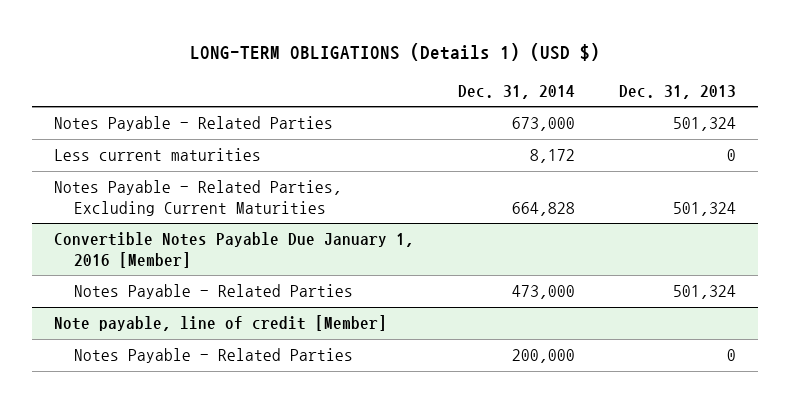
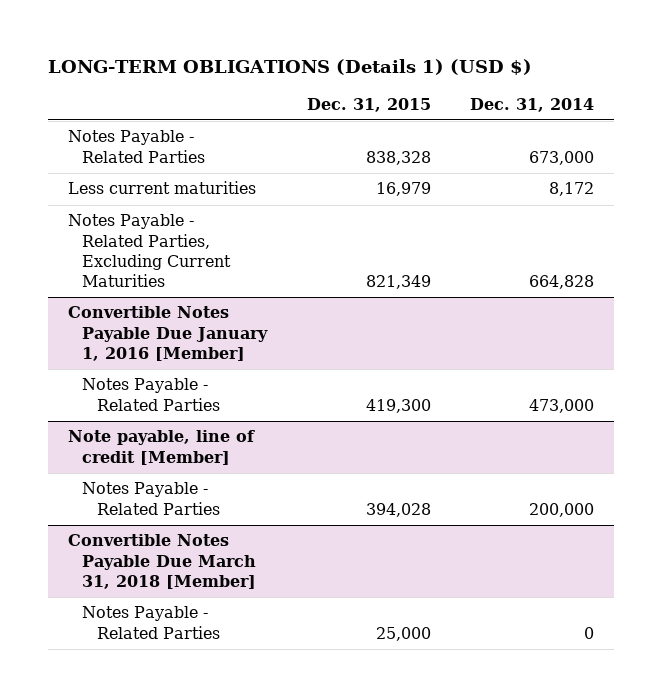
- | Dec. 31, 2014 | Dec. 31, 2013
+ | Dec. 31, 2015 | Dec. 31, 2014
+ Convertible Notes Payable Due March 31, 2018 [Member]
+ Notes Payable - Related Parties | 25,000 | 0

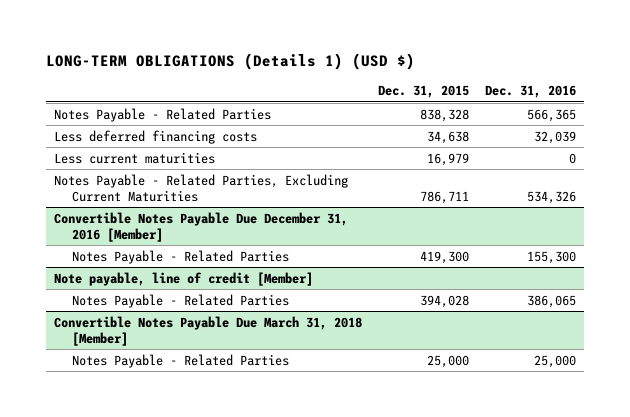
- | Dec. 31, 2015 | Dec. 31, 2014
+ | Dec. 31, 2015 | Dec. 31, 2016
+ Less deferred financing costs | 34,638 | 32,039
- Notes Payable - Related Parties, Excluding Current Maturities | 821,349 | 664,828
- Convertible Notes Payable Due January 1, 2016 [Member]
+ Notes Payable - Related Parties, Excluding Current Maturities | 786,711 | 534,326
+ Convertible Notes Payable Due December 31, 2016 [Member]

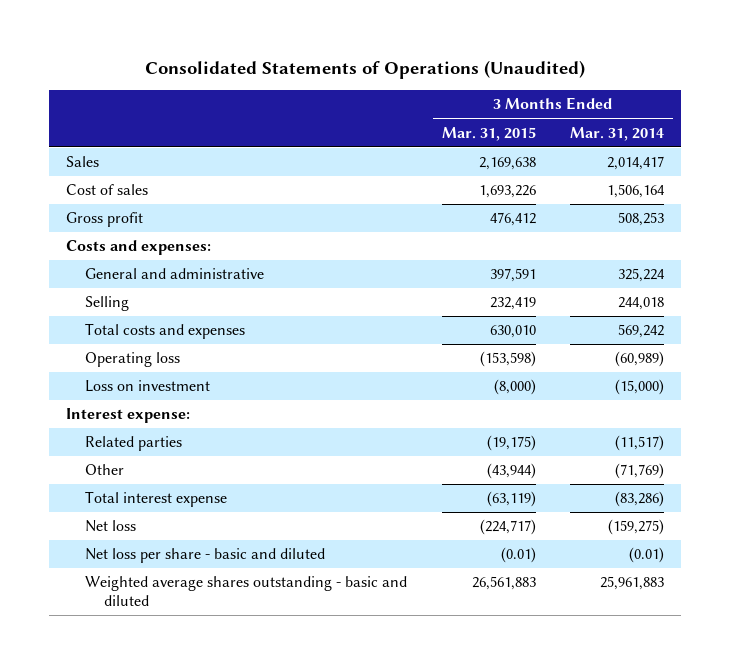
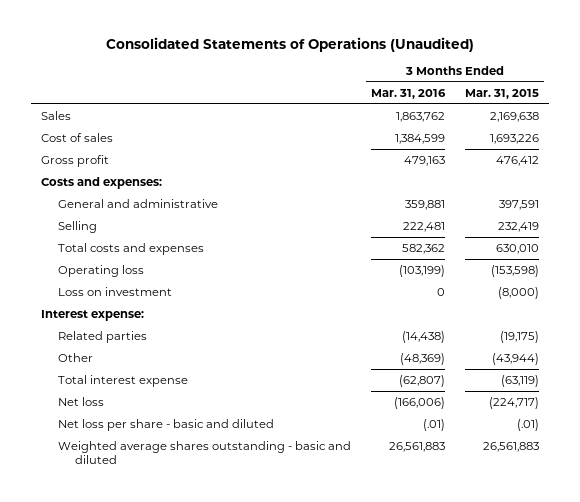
- | 3 Months Ended Mar. 31, 2015 | 3 Months Ended Mar. 31, 2014
+ | 3 Months Ended Mar. 31, 2016 | 3 Months Ended Mar. 31, 2015
- Net loss per share - basic and diluted | (0.01) | (0.01)
+ Net loss per share - basic and diluted | (.01) | (.01)

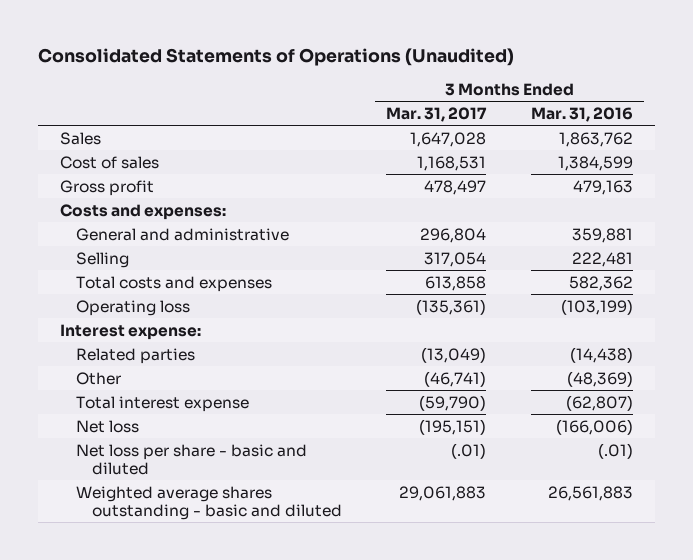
- | 3 Months Ended Mar. 31, 2016 | 3 Months Ended Mar. 31, 2015
+ | 3 Months Ended Mar. 31, 2017 | 3 Months Ended Mar. 31, 2016
- Loss on investment | 0 | (8,000)

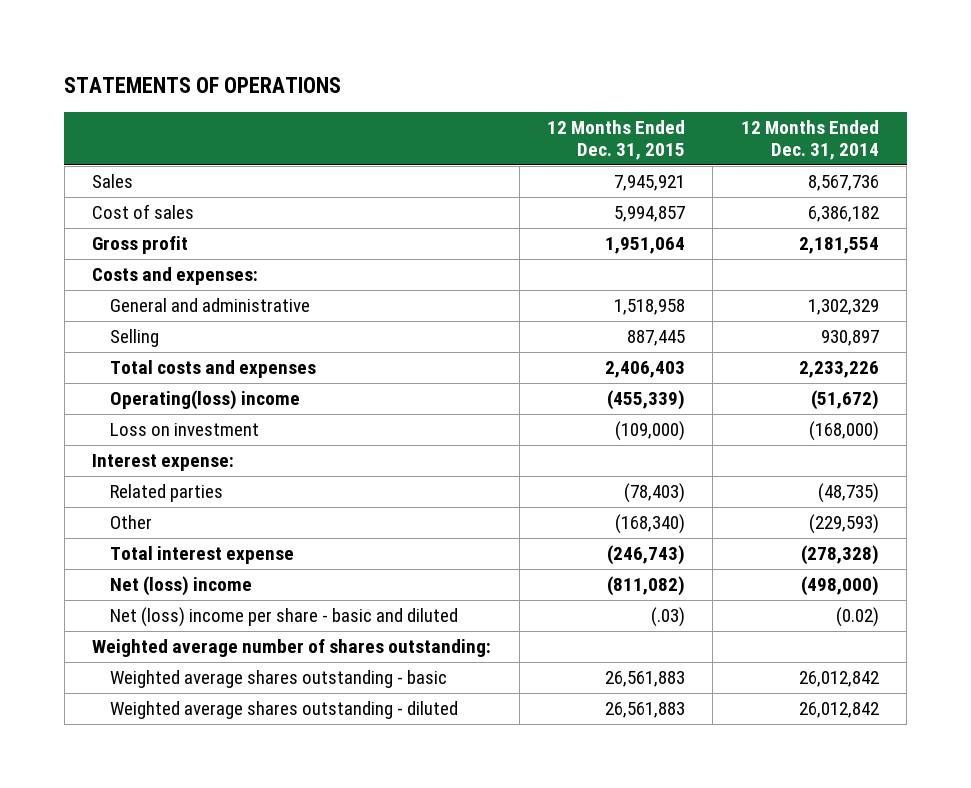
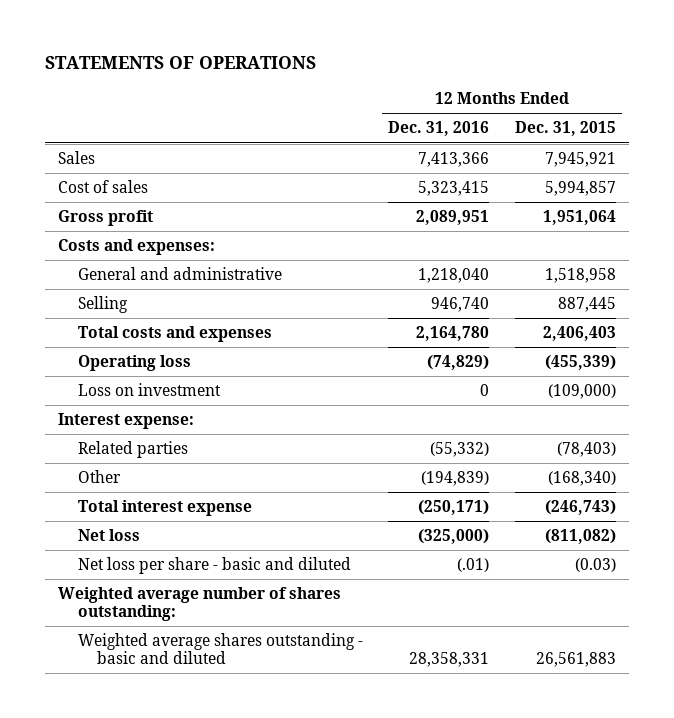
- | 12 Months Ended Dec. 31, 2015 | 12 Months Ended Dec. 31, 2014
+ | 12 Months Ended Dec. 31, 2016 | 12 Months Ended Dec. 31, 2015
- Operating(loss) income | (455,339) | (51,672)
+ Operating loss | (74,829) | (455,339)
- Net (loss) income | (811,082) | (498,000)
- Net (loss) income per share - basic and diluted | (.03) | (0.02)
+ Net loss | (325,000) | (811,082)
+ Net loss per share - basic and diluted | (.01) | (0.03)
- Weighted average shares outstanding - basic | 26,561,883 | 26,012,842
- Weighted average shares outstanding - diluted | 26,561,883 | 26,012,842
+ Weighted average shares outstanding - basic and diluted | 28,358,331 | 26,561,883

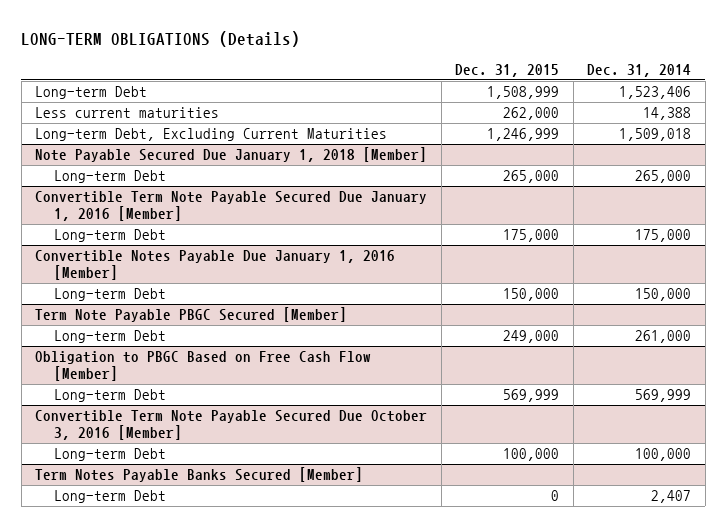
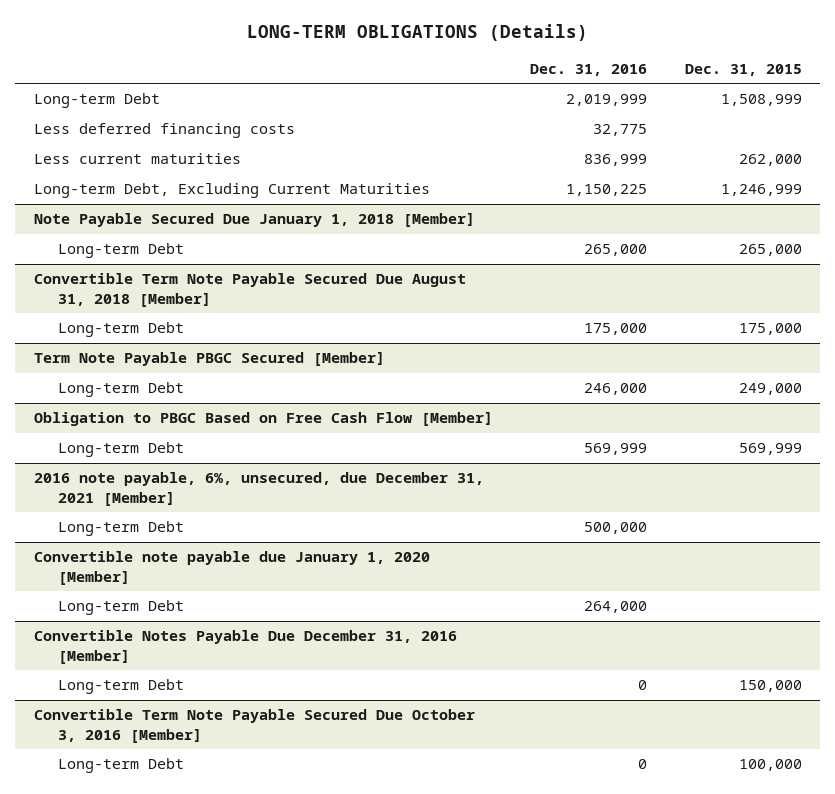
- | Dec. 31, 2015 | Dec. 31, 2014
+ | Dec. 31, 2016 | Dec. 31, 2015
+ Less deferred financing costs | 32,775 |
- Convertible Term Note Payable Secured Due January 1, 2016 [Member]
+ Convertible Term Note Payable Secured Due August 31, 2018 [Member]
- Convertible Notes Payable Due January 1, 2016 [Member]
- Long-term Debt | 150,000 | 150,000
+ 2016 note payable, 6%, unsecured, due December 31, 2021 [Member]
+ Long-term Debt | 500,000 |
+ Convertible note payable due January 1, 2020 [Member]
+ Long-term Debt | 264,000 |
+ Convertible Notes Payable Due December 31, 2016 [Member]
+ Long-term Debt | 0 | 150,000
- Term Notes Payable Banks Secured [Member]
- Long-term Debt | 0 | 2,407

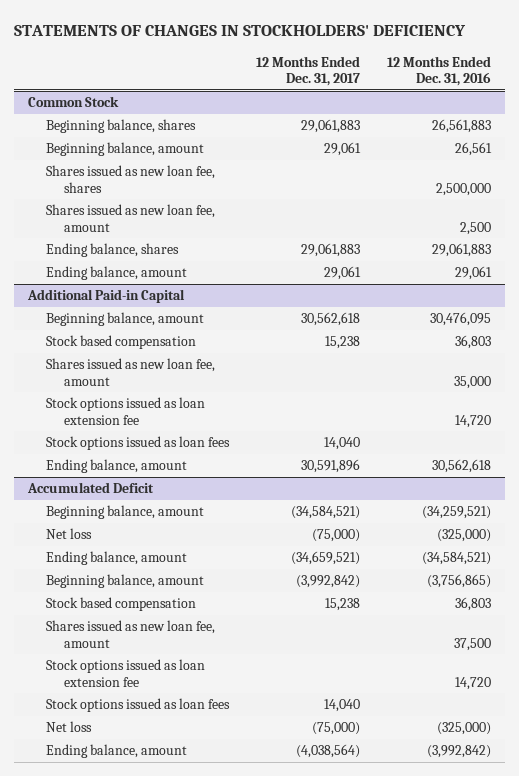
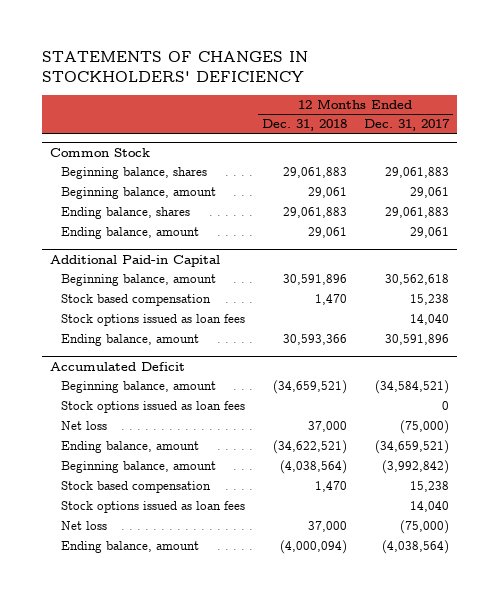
- | 12 Months Ended Dec. 31, 2017 | 12 Months Ended Dec. 31, 2016
+ | 12 Months Ended Dec. 31, 2018 | 12 Months Ended Dec. 31, 2017
@ Common Stock
- Shares issued as new loan fee, shares | | 2,500,000
- Shares issued as new loan fee, amount | | 2,500
@ Additional Paid-in Capital
- Shares issued as new loan fee, amount | | 35,000
- Stock options issued as loan extension fee | | 14,720
@ Accumulated Deficit
+ Stock options issued as loan fees | | 0
- Shares issued as new loan fee, amount | | 37,500
- Stock options issued as loan extension fee | | 14,720

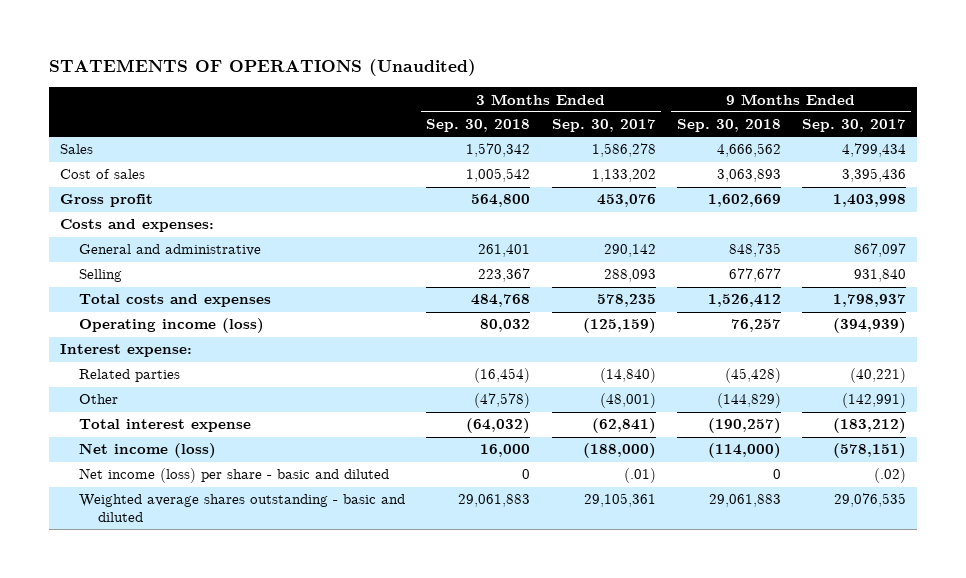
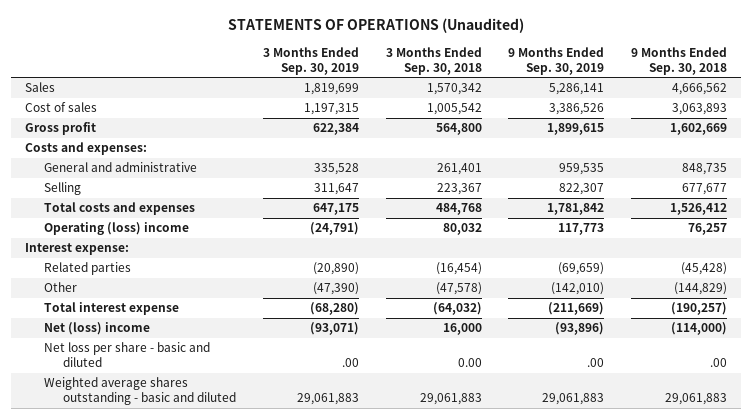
- | 3 Months Ended Sep. 30, 2018 | 3 Months Ended Sep. 30, 2017 | 9 Months Ended Sep. 30, 2018 | 9 Months Ended Sep. 30, 2017
+ | 3 Months Ended Sep. 30, 2019 | 3 Months Ended Sep. 30, 2018 | 9 Months Ended Sep. 30, 2019 | 9 Months Ended Sep. 30, 2018
- Operating income (loss) | 80,032 | (125,159) | 76,257 | (394,939)
+ Operating (loss) income | (24,791) | 80,032 | 117,773 | 76,257
- Net income (loss) | 16,000 | (188,000) | (114,000) | (578,151)
- Net income (loss) per share - basic and diluted | 0 | (.01) | 0 | (.02)
+ Net (loss) income | (93,071) | 16,000 | (93,896) | (114,000)
+ Net loss per share - basic and diluted | .00 | 0.00 | .00 | .00

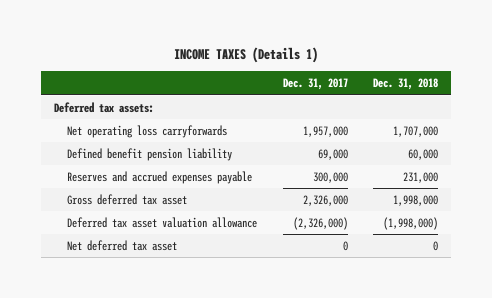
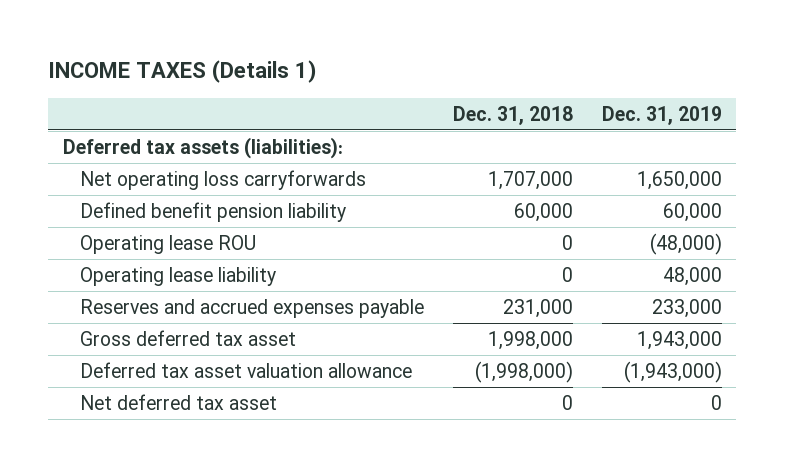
- | Dec. 31, 2017 | Dec. 31, 2018
+ | Dec. 31, 2018 | Dec. 31, 2019
- Deferred tax assets:
+ Deferred tax assets (liabilities):
+ Operating lease ROU | 0 | (48,000)
+ Operating lease liability | 0 | 48,000

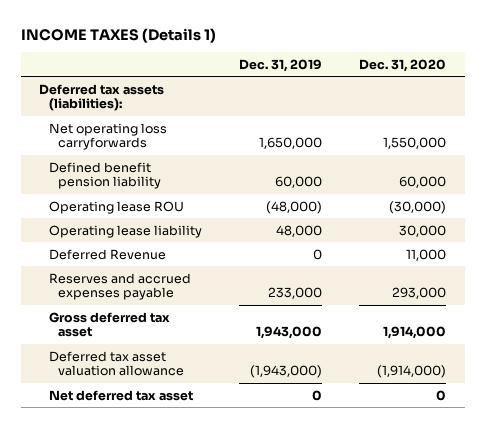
- | Dec. 31, 2018 | Dec. 31, 2019
+ | Dec. 31, 2019 | Dec. 31, 2020
+ Deferred Revenue | 0 | 11,000

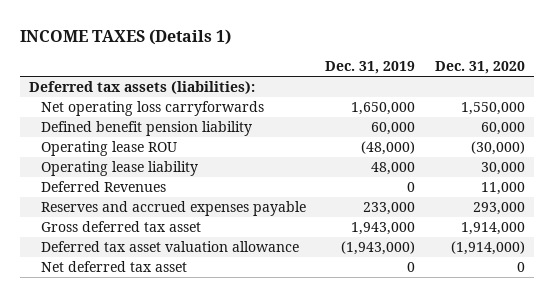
- Deferred Revenue | 0 | 11,000
+ Deferred Revenues | 0 | 11,000

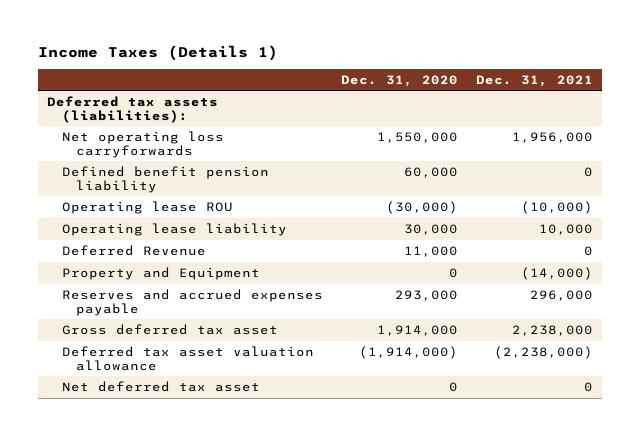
- INCOME TAXES (Details 1)
+ Income Taxes (Details 1)
- | Dec. 31, 2019 | Dec. 31, 2020
+ | Dec. 31, 2020 | Dec. 31, 2021
- Deferred Revenues | 0 | 11,000
+ Deferred Revenue | 11,000 | 0
+ Property and Equipment | 0 | (14,000)

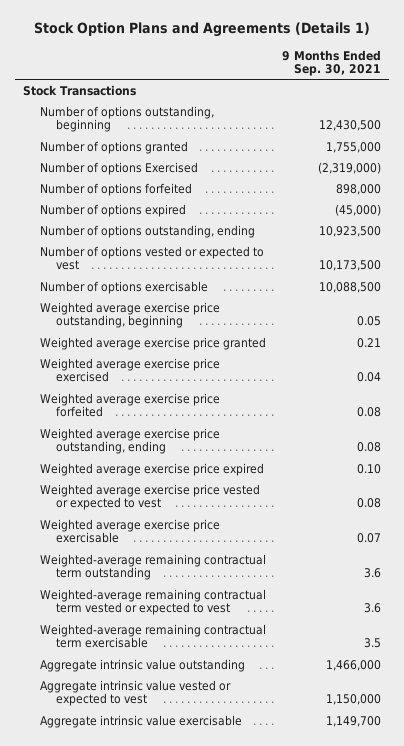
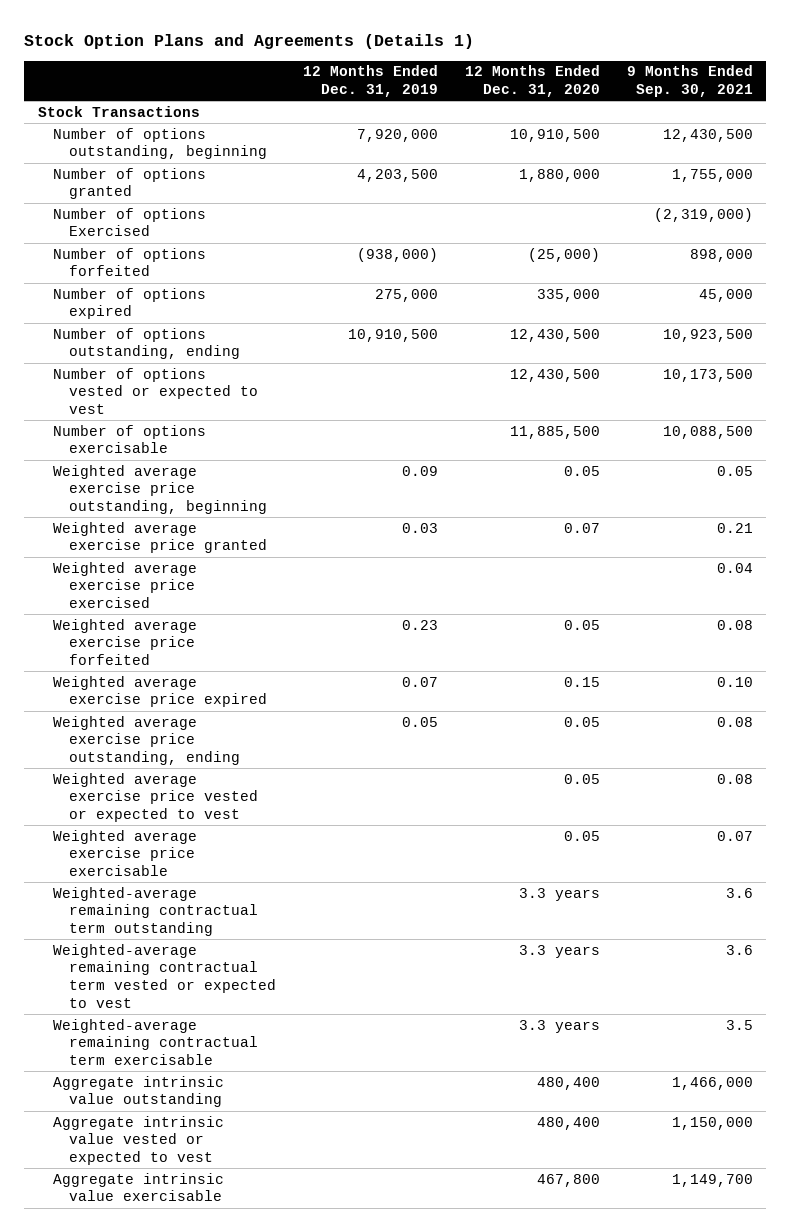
- | 9 Months Ended Sep. 30, 2021
+ | 12 Months Ended Dec. 31, 2019 | 12 Months Ended Dec. 31, 2020 | 9 Months Ended Sep. 30, 2021
- Number of options expired | (45,000)
+ Number of options expired | 275,000 | 335,000 | 45,000
moved down: Weighted average exercise price outstanding, ending | 0.05 | 0.05 | 0.08

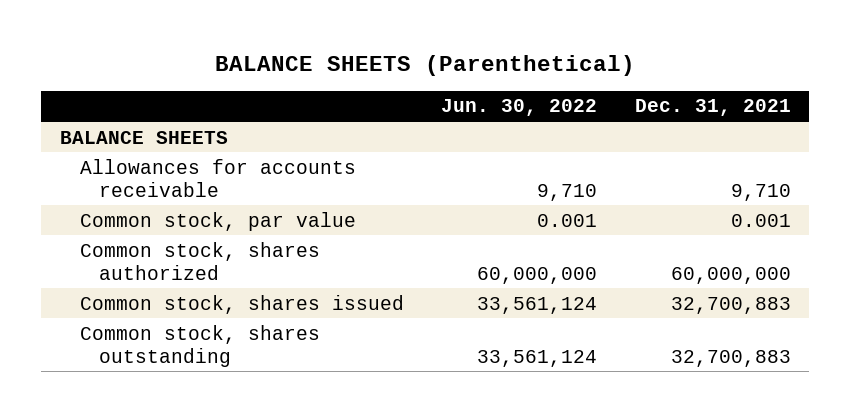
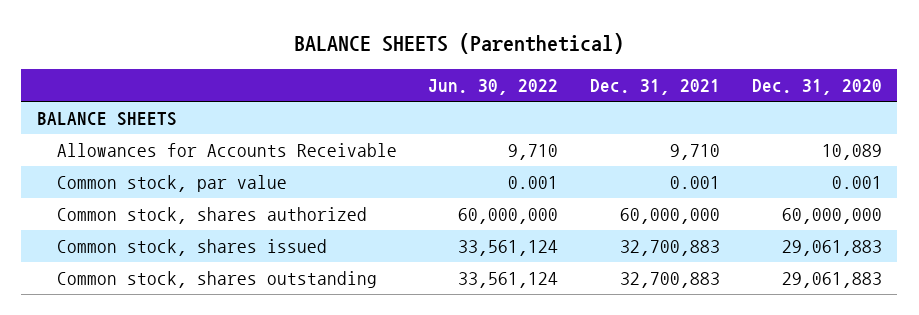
- | Jun. 30, 2022 | Dec. 31, 2021
+ | Jun. 30, 2022 | Dec. 31, 2021 | Dec. 31, 2020
- Allowances for accounts receivable | 9,710 | 9,710
+ Allowances for Accounts Receivable | 9,710 | 9,710 | 10,089

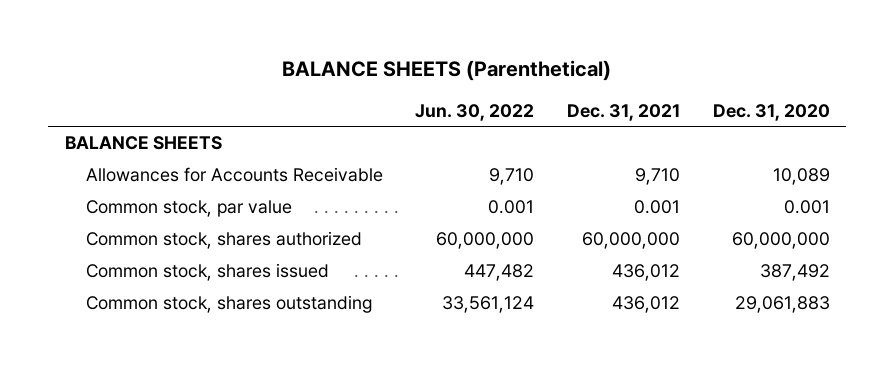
- Common stock, shares issued | 33,561,124 | 32,700,883 | 29,061,883
- Common stock, shares outstanding | 33,561,124 | 32,700,883 | 29,061,883
+ Common stock, shares issued | 447,482 | 436,012 | 387,492
+ Common stock, shares outstanding | 33,561,124 | 436,012 | 29,061,883

